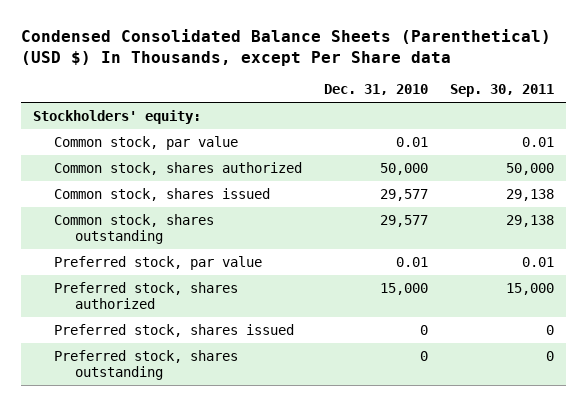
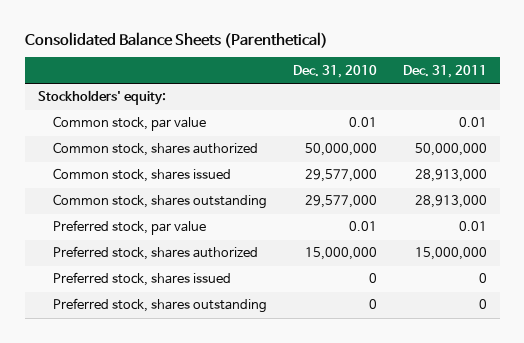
- Condensed Consolidated Balance Sheets (Parenthetical) (USD $) In Thousands, except Per Share data
+ Consolidated Balance Sheets (Parenthetical)
- | Dec. 31, 2010 | Sep. 30, 2011
+ | Dec. 31, 2010 | Dec. 31, 2011
- Common stock, shares authorized | 50,000 | 50,000
- Common stock, shares issued | 29,577 | 29,138
- Common stock, shares outstanding | 29,577 | 29,138
+ Common stock, shares authorized | 50,000,000 | 50,000,000
+ Common stock, shares issued | 29,577,000 | 28,913,000
+ Common stock, shares outstanding | 29,577,000 | 28,913,000
- Preferred stock, shares authorized | 15,000 | 15,000
+ Preferred stock, shares authorized | 15,000,000 | 15,000,000

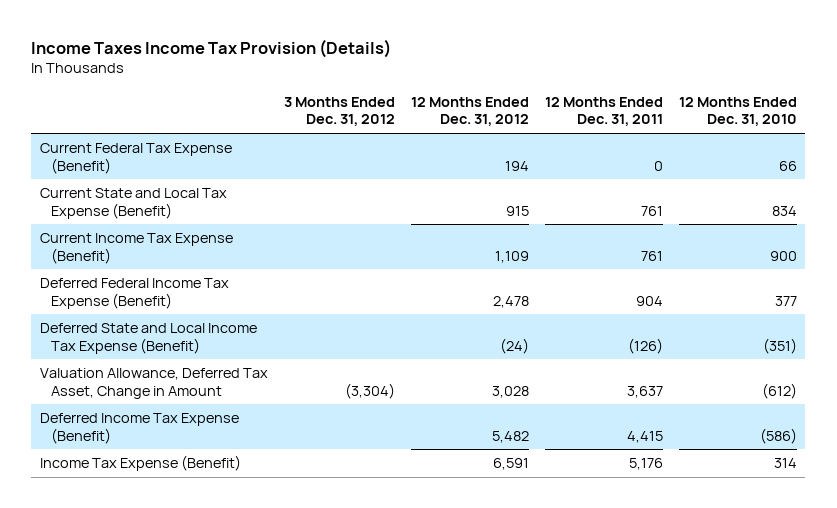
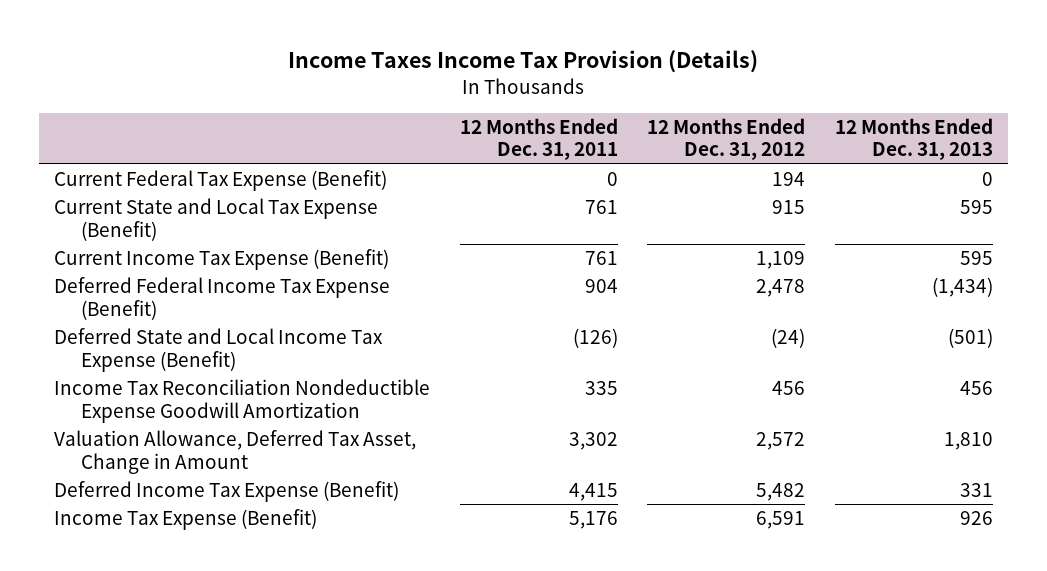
- | 3 Months Ended Dec. 31, 2012 | 12 Months Ended Dec. 31, 2012 | 12 Months Ended Dec. 31, 2011 | 12 Months Ended Dec. 31, 2010
+ | 12 Months Ended Dec. 31, 2011 | 12 Months Ended Dec. 31, 2012 | 12 Months Ended Dec. 31, 2013
- Valuation Allowance, Deferred Tax Asset, Change in Amount | (3,304) | 3,028 | 3,637 | (612)
+ Income Tax Reconciliation Nondeductible Expense Goodwill Amortization | 335 | 456 | 456
+ Valuation Allowance, Deferred Tax Asset, Change in Amount | 3,302 | 2,572 | 1,810

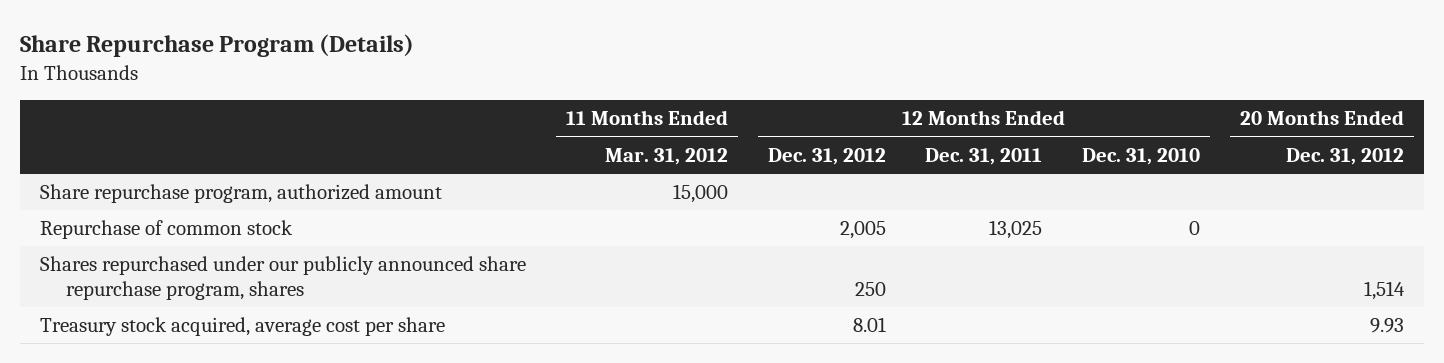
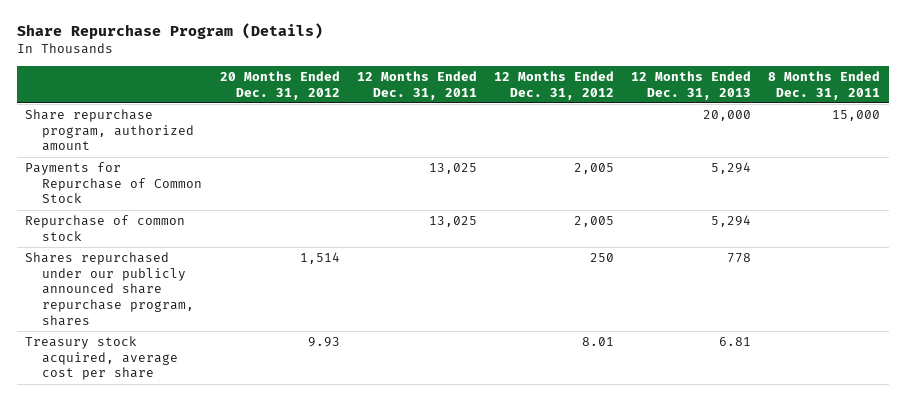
- | 11 Months Ended Mar. 31, 2012 | 12 Months Ended Dec. 31, 2012 | 12 Months Ended Dec. 31, 2011 | 12 Months Ended Dec. 31, 2010 | 20 Months Ended Dec. 31, 2012
+ | 20 Months Ended Dec. 31, 2012 | 12 Months Ended Dec. 31, 2011 | 12 Months Ended Dec. 31, 2012 | 12 Months Ended Dec. 31, 2013 | 8 Months Ended Dec. 31, 2011
+ Payments for Repurchase of Common Stock | | 13,025 | 2,005 | 5,294 |

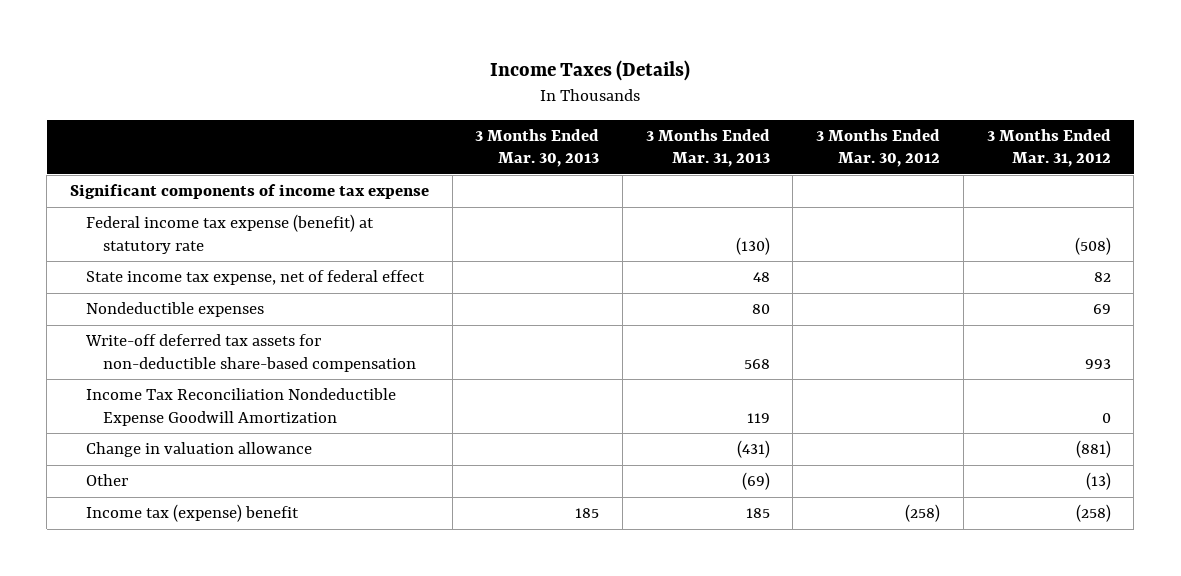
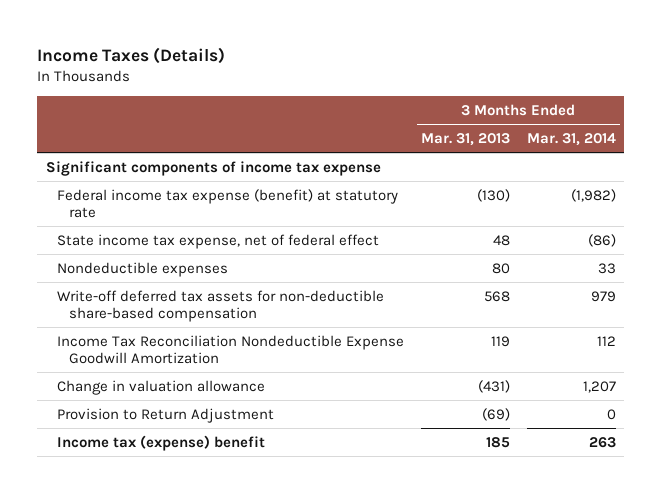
- | 3 Months Ended Mar. 30, 2013 | 3 Months Ended Mar. 31, 2013 | 3 Months Ended Mar. 30, 2012 | 3 Months Ended Mar. 31, 2012
+ | 3 Months Ended Mar. 31, 2013 | 3 Months Ended Mar. 31, 2014
- Other | | (69) | | (13)
+ Provision to Return Adjustment | (69) | 0

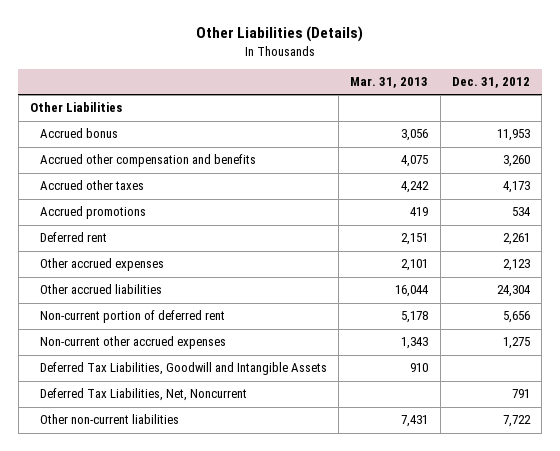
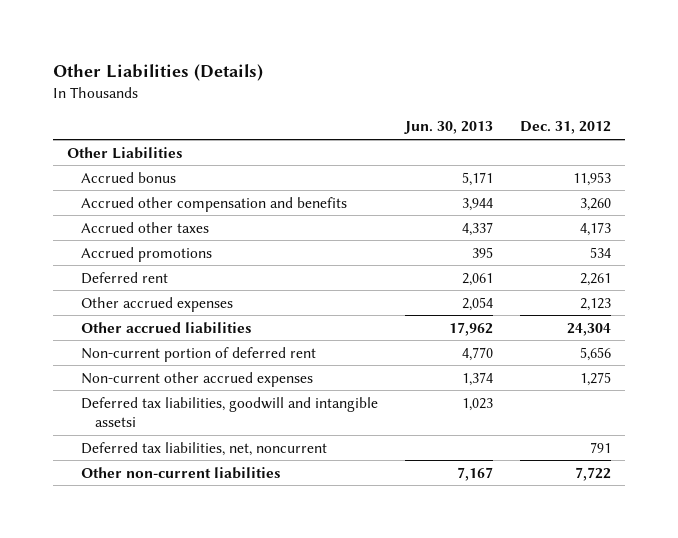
- | Mar. 31, 2013 | Dec. 31, 2012
+ | Jun. 30, 2013 | Dec. 31, 2012
- Deferred Tax Liabilities, Goodwill and Intangible Assets | 910 |
- Deferred Tax Liabilities, Net, Noncurrent | | 791
+ Deferred tax liabilities, goodwill and intangible assetsi | 1,023 |
+ Deferred tax liabilities, net, noncurrent | | 791

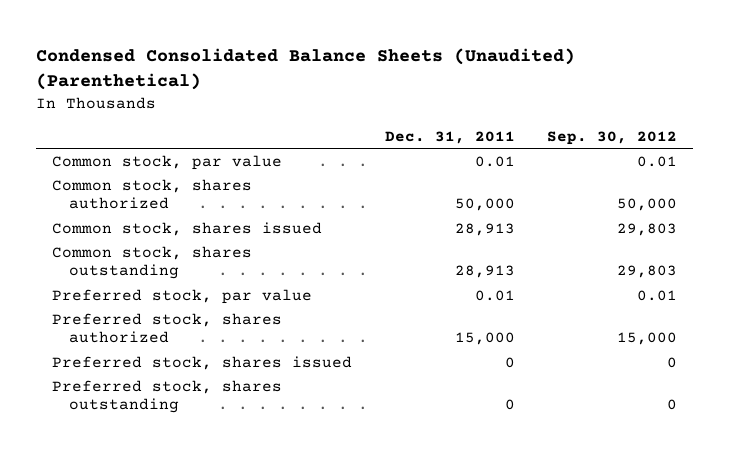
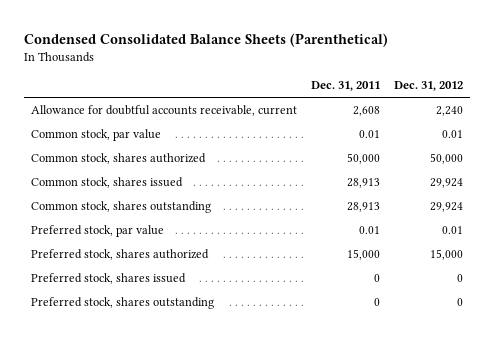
- Condensed Consolidated Balance Sheets (Unaudited) (Parenthetical)
+ Condensed Consolidated Balance Sheets (Parenthetical)
- | Dec. 31, 2011 | Sep. 30, 2012
+ | Dec. 31, 2011 | Dec. 31, 2012
+ Allowance for doubtful accounts receivable, current | 2,608 | 2,240

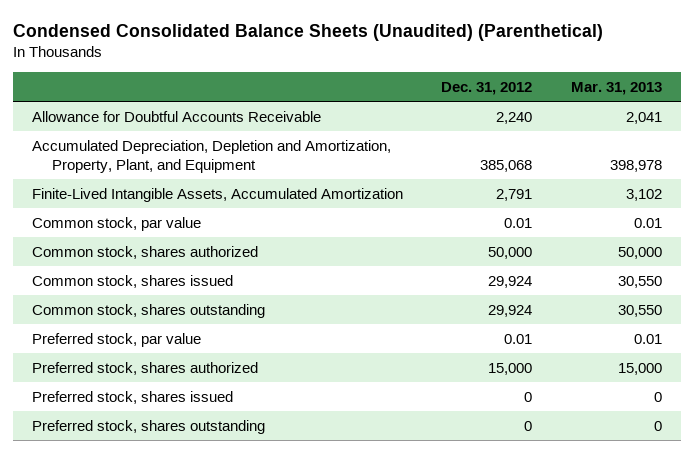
- Condensed Consolidated Balance Sheets (Parenthetical)
+ Condensed Consolidated Balance Sheets (Unaudited) (Parenthetical)
- | Dec. 31, 2011 | Dec. 31, 2012
+ | Dec. 31, 2012 | Mar. 31, 2013
- Allowance for doubtful accounts receivable, current | 2,608 | 2,240
+ Allowance for Doubtful Accounts Receivable | 2,240 | 2,041
+ Accumulated Depreciation, Depletion and Amortization, Property, Plant, and Equipment | 385,068 | 398,978
+ Finite-Lived Intangible Assets, Accumulated Amortization | 2,791 | 3,102

